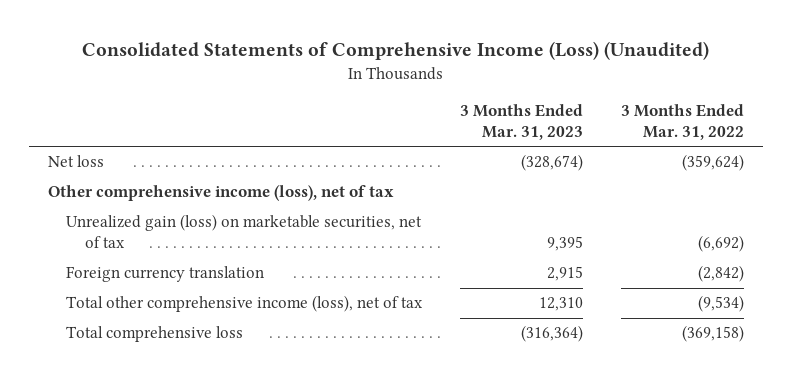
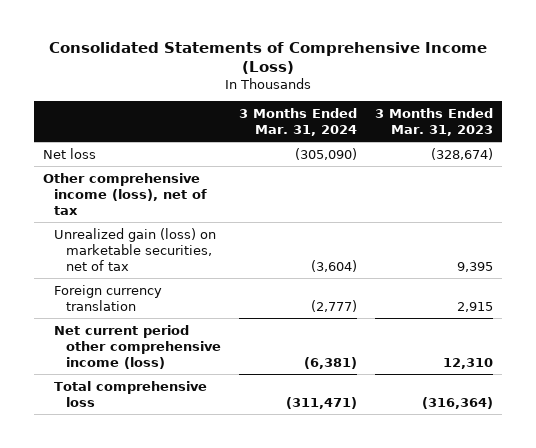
- Consolidated Statements of Comprehensive Income (Loss) (Unaudited)
+ Consolidated Statements of Comprehensive Income (Loss)
- | 3 Months Ended Mar. 31, 2023 | 3 Months Ended Mar. 31, 2022
+ | 3 Months Ended Mar. 31, 2024 | 3 Months Ended Mar. 31, 2023
- Total other comprehensive income (loss), net of tax | 12,310 | (9,534)
+ Net current period other comprehensive income (loss) | (6,381) | 12,310

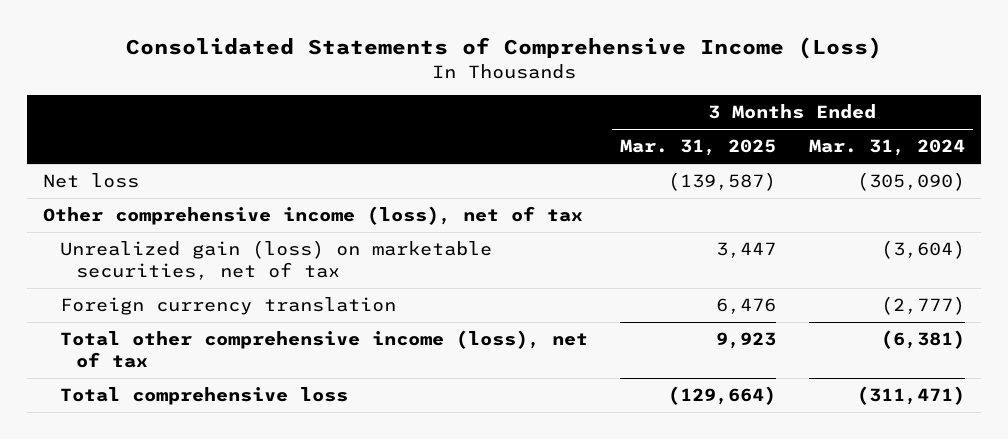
- | 3 Months Ended Mar. 31, 2024 | 3 Months Ended Mar. 31, 2023
+ | 3 Months Ended Mar. 31, 2025 | 3 Months Ended Mar. 31, 2024
- Net current period other comprehensive income (loss) | (6,381) | 12,310
+ Total other comprehensive income (loss), net of tax | 9,923 | (6,381)

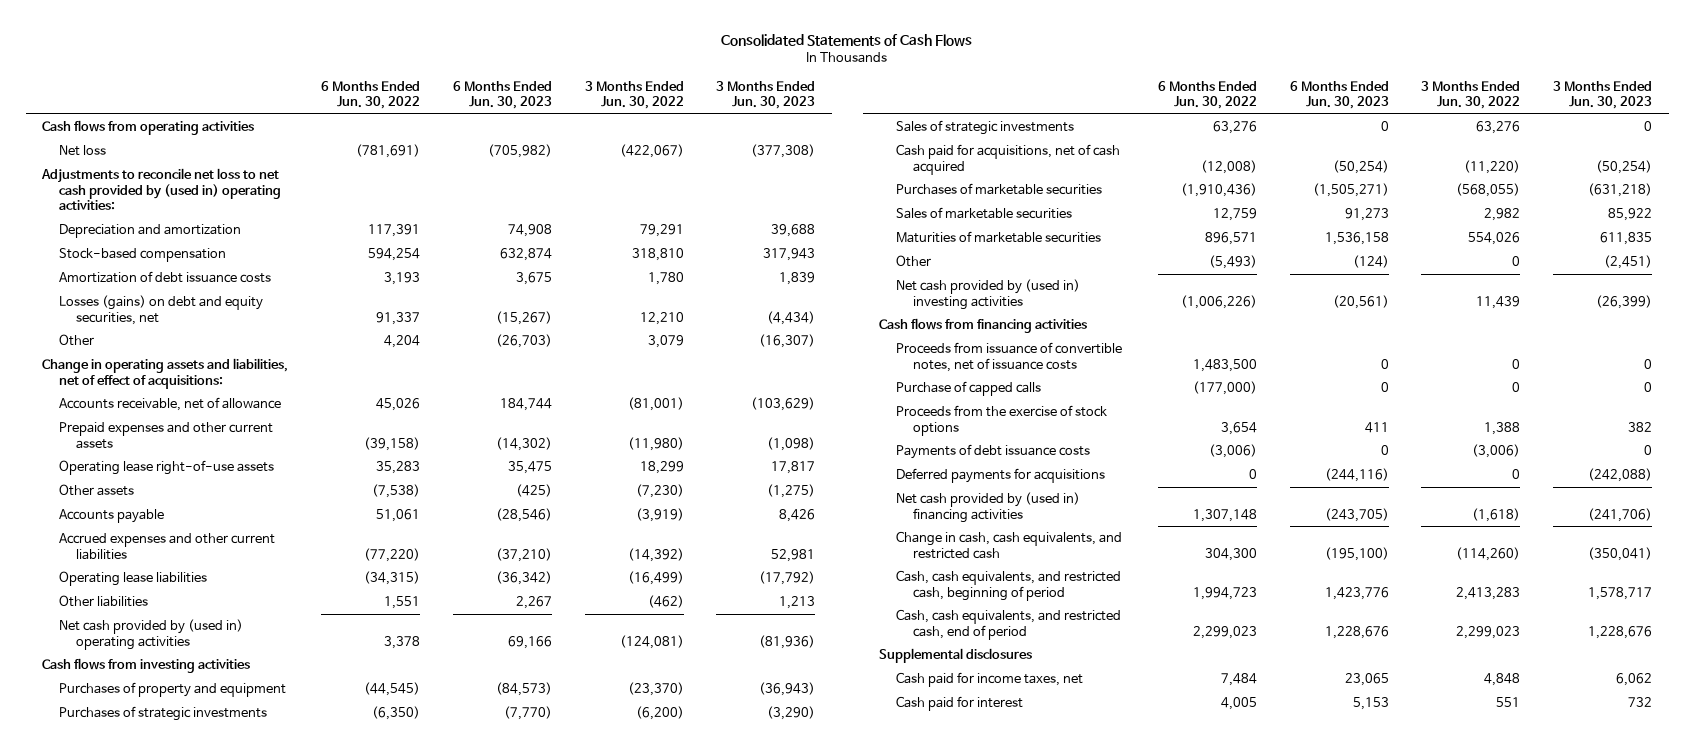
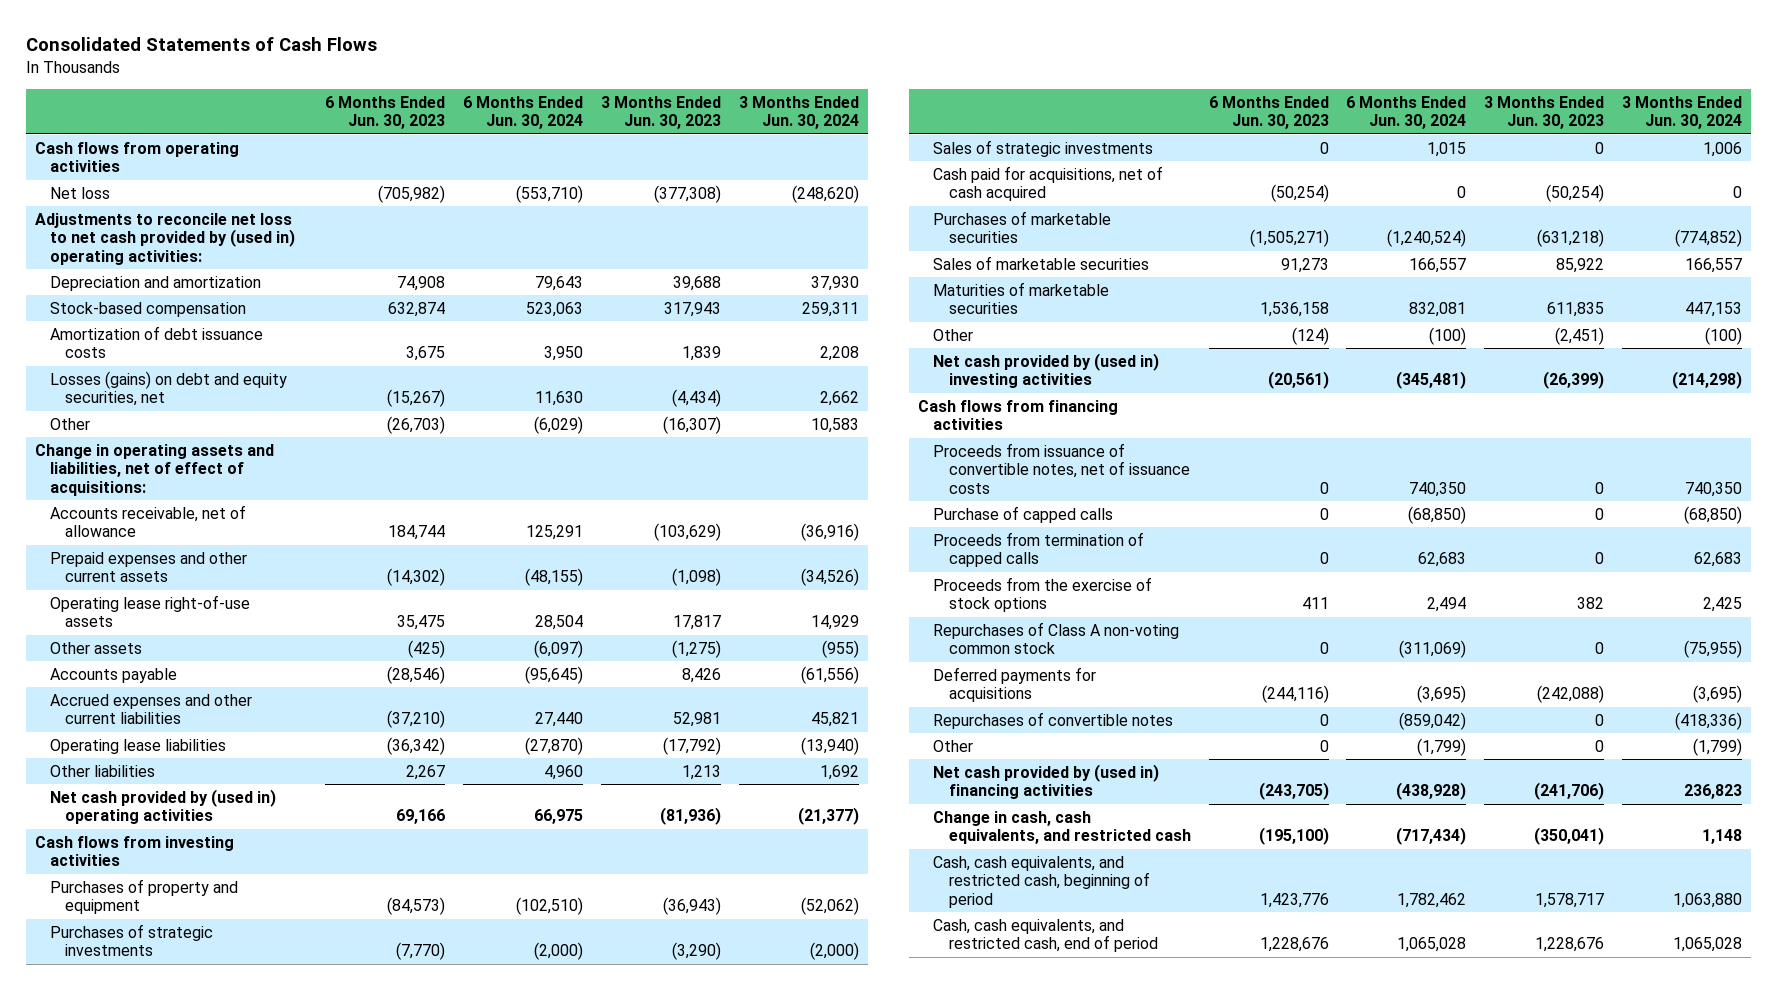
- | 6 Months Ended Jun. 30, 2022 | 6 Months Ended Jun. 30, 2023 | 3 Months Ended Jun. 30, 2022 | 3 Months Ended Jun. 30, 2023
+ | 6 Months Ended Jun. 30, 2023 | 6 Months Ended Jun. 30, 2024 | 3 Months Ended Jun. 30, 2023 | 3 Months Ended Jun. 30, 2024
+ Proceeds from termination of capped calls | 0 | 62,683 | 0 | 62,683
- Payments of debt issuance costs | (3,006) | 0 | (3,006) | 0
+ Repurchases of Class A non-voting common stock | 0 | (311,069) | 0 | (75,955)
+ Repurchases of convertible notes | 0 | (859,042) | 0 | (418,336)
+ Other | 0 | (1,799) | 0 | (1,799)
- Supplemental disclosures
- Cash paid for income taxes, net | 7,484 | 23,065 | 4,848 | 6,062
- Cash paid for interest | 4,005 | 5,153 | 551 | 732

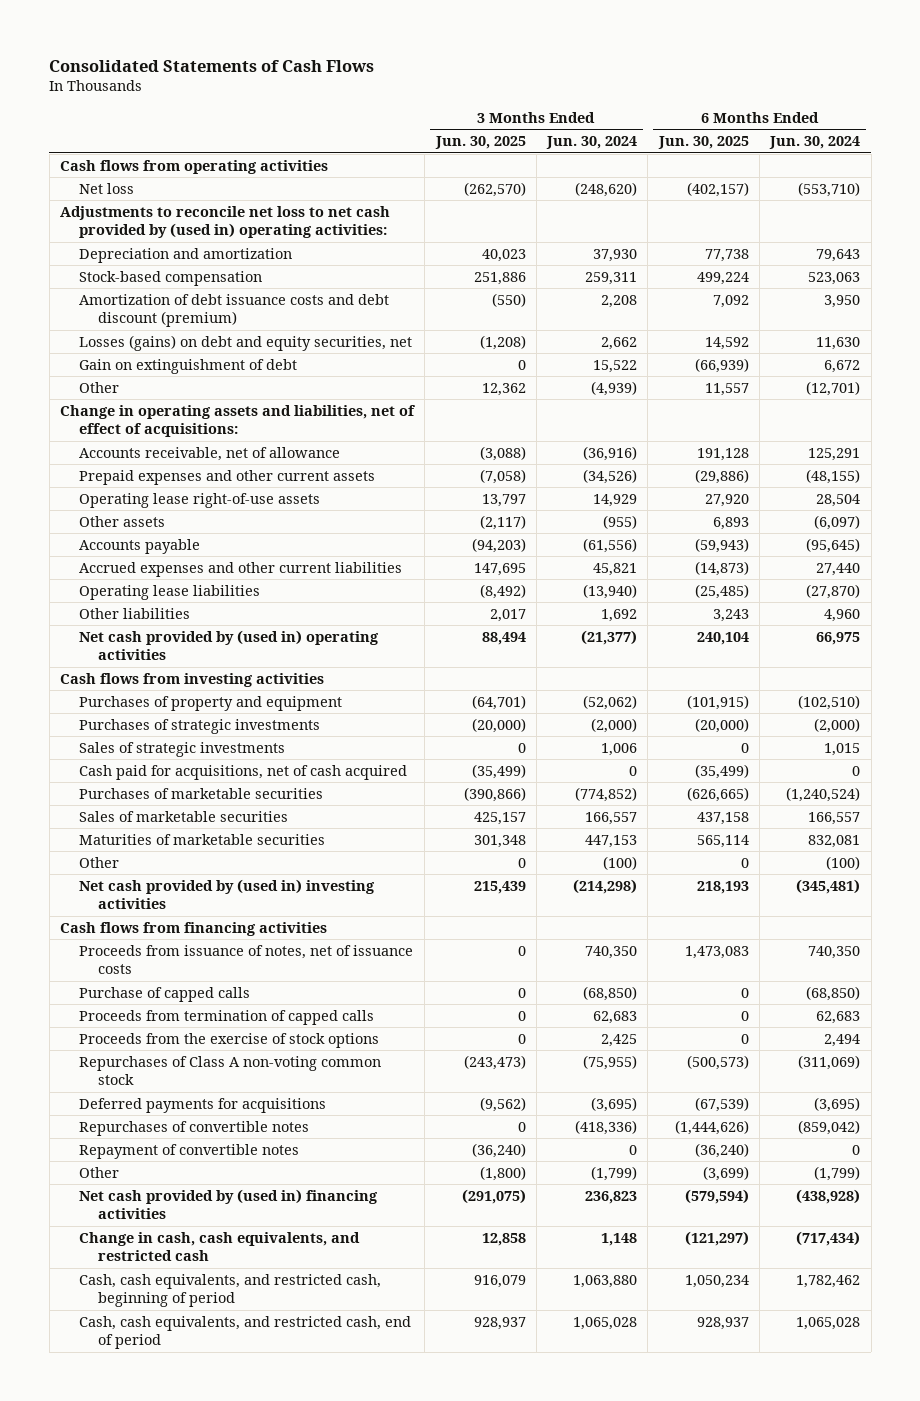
- | 6 Months Ended Jun. 30, 2023 | 6 Months Ended Jun. 30, 2024 | 3 Months Ended Jun. 30, 2023 | 3 Months Ended Jun. 30, 2024
+ | 3 Months Ended Jun. 30, 2025 | 3 Months Ended Jun. 30, 2024 | 6 Months Ended Jun. 30, 2025 | 6 Months Ended Jun. 30, 2024
- Amortization of debt issuance costs | 3,675 | 3,950 | 1,839 | 2,208
+ Amortization of debt issuance costs and debt discount (premium) | (550) | 2,208 | 7,092 | 3,950
- Other | (26,703) | (6,029) | (16,307) | 10,583
+ Gain on extinguishment of debt | 0 | 15,522 | (66,939) | 6,672
+ Other | 12,362 | (4,939) | 11,557 | (12,701)
- Proceeds from issuance of convertible notes, net of issuance costs | 0 | 740,350 | 0 | 740,350
+ Proceeds from issuance of notes, net of issuance costs | 0 | 740,350 | 1,473,083 | 740,350
+ Repayment of convertible notes | (36,240) | 0 | (36,240) | 0

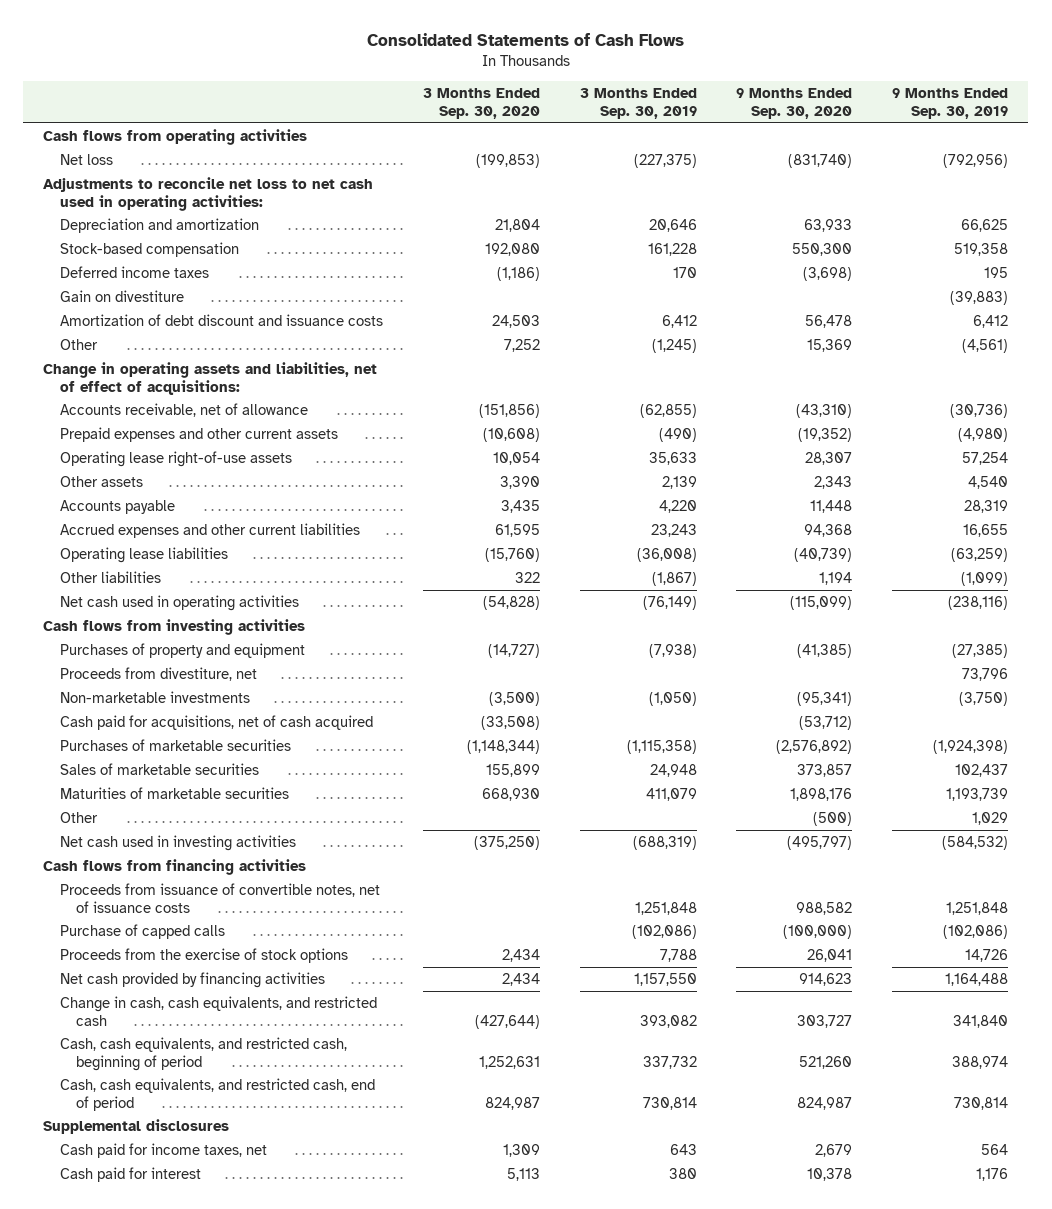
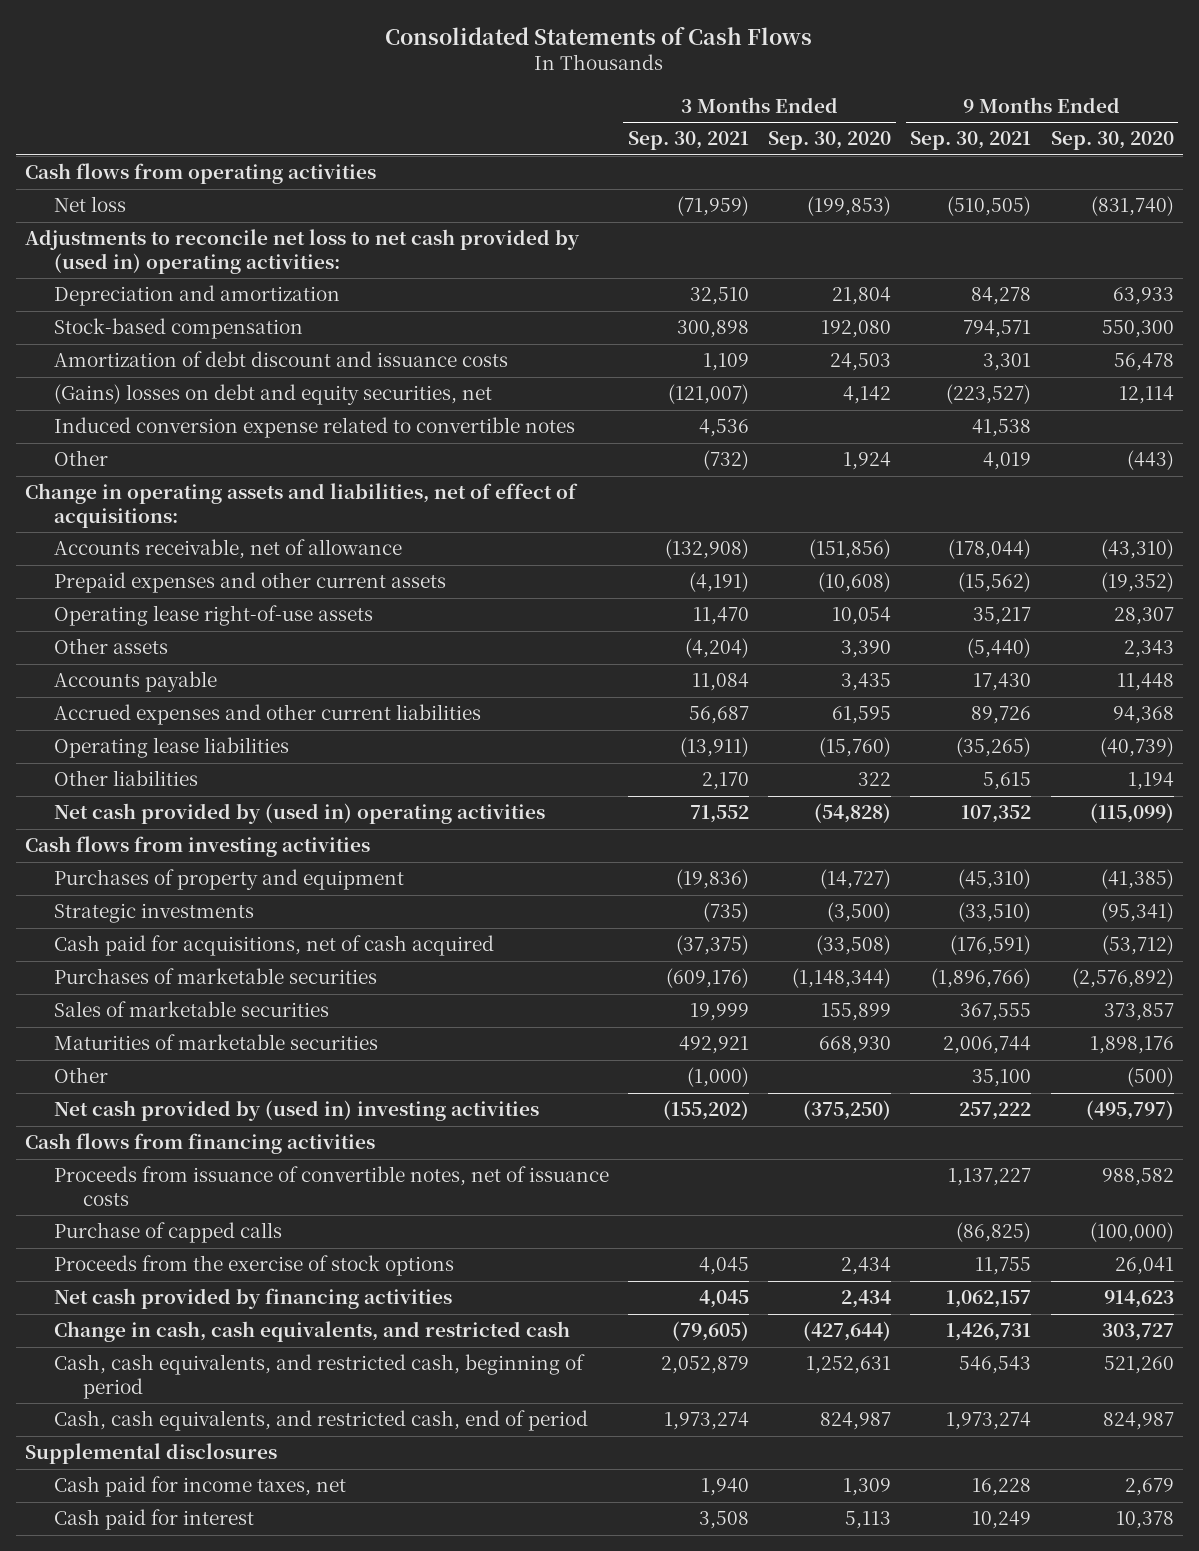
- | 3 Months Ended Sep. 30, 2020 | 3 Months Ended Sep. 30, 2019 | 9 Months Ended Sep. 30, 2020 | 9 Months Ended Sep. 30, 2019
+ | 3 Months Ended Sep. 30, 2021 | 3 Months Ended Sep. 30, 2020 | 9 Months Ended Sep. 30, 2021 | 9 Months Ended Sep. 30, 2020
- Adjustments to reconcile net loss to net cash used in operating activities:
+ Adjustments to reconcile net loss to net cash provided by (used in) operating activities:
- Deferred income taxes | (1,186) | 170 | (3,698) | 195
- Gain on divestiture | | | | (39,883)
- Other | 7,252 | (1,245) | 15,369 | (4,561)
+ (Gains) losses on debt and equity securities, net | (121,007) | 4,142 | (223,527) | 12,114
+ Induced conversion expense related to convertible notes | 4,536 | | 41,538 |
+ Other | (732) | 1,924 | 4,019 | (443)
- Net cash used in operating activities | (54,828) | (76,149) | (115,099) | (238,116)
+ Net cash provided by (used in) operating activities | 71,552 | (54,828) | 107,352 | (115,099)
- Proceeds from divestiture, net | | | | 73,796
- Non-marketable investments | (3,500) | (1,050) | (95,341) | (3,750)
+ Strategic investments | (735) | (3,500) | (33,510) | (95,341)
- Net cash used in investing activities | (375,250) | (688,319) | (495,797) | (584,532)
+ Net cash provided by (used in) investing activities | (155,202) | (375,250) | 257,222 | (495,797)

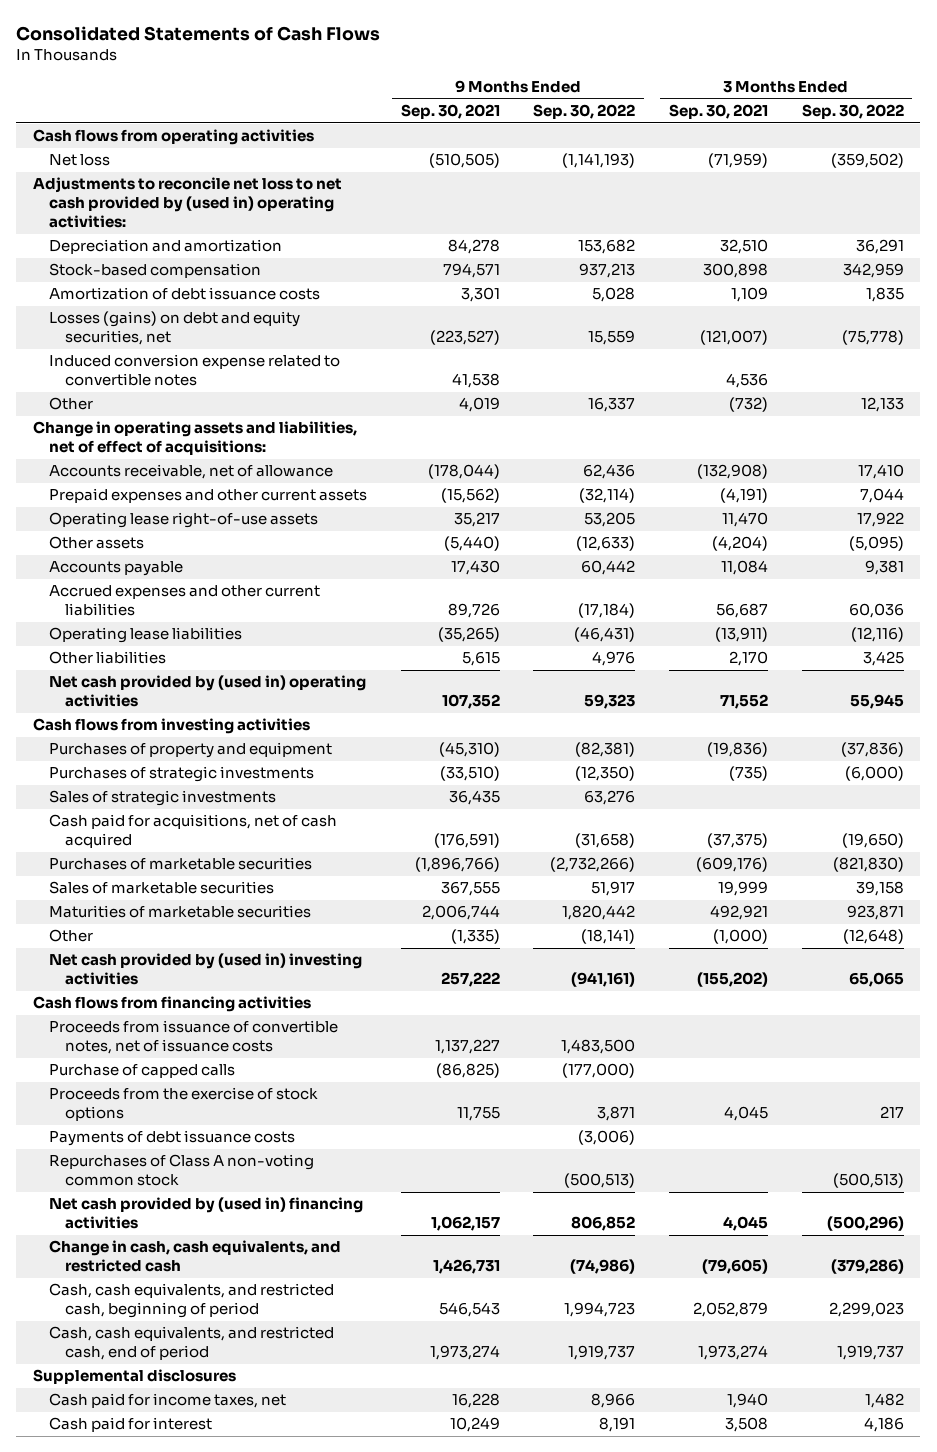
- | 3 Months Ended Sep. 30, 2021 | 3 Months Ended Sep. 30, 2020 | 9 Months Ended Sep. 30, 2021 | 9 Months Ended Sep. 30, 2020
+ | 9 Months Ended Sep. 30, 2021 | 9 Months Ended Sep. 30, 2022 | 3 Months Ended Sep. 30, 2021 | 3 Months Ended Sep. 30, 2022
- Amortization of debt discount and issuance costs | 1,109 | 24,503 | 3,301 | 56,478
- (Gains) losses on debt and equity securities, net | (121,007) | 4,142 | (223,527) | 12,114
+ Amortization of debt issuance costs | 3,301 | 5,028 | 1,109 | 1,835
+ Losses (gains) on debt and equity securities, net | (223,527) | 15,559 | (121,007) | (75,778)
- Strategic investments | (735) | (3,500) | (33,510) | (95,341)
+ Purchases of strategic investments | (33,510) | (12,350) | (735) | (6,000)
+ Sales of strategic investments | 36,435 | 63,276 | |
- Other | (1,000) | | 35,100 | (500)
+ Other | (1,335) | (18,141) | (1,000) | (12,648)
- Net cash provided by financing activities | 4,045 | 2,434 | 1,062,157 | 914,623
+ Payments of debt issuance costs | | (3,006) | |
+ Repurchases of Class A non-voting common stock | | (500,513) | | (500,513)
+ Net cash provided by (used in) financing activities | 1,062,157 | 806,852 | 4,045 | (500,296)

